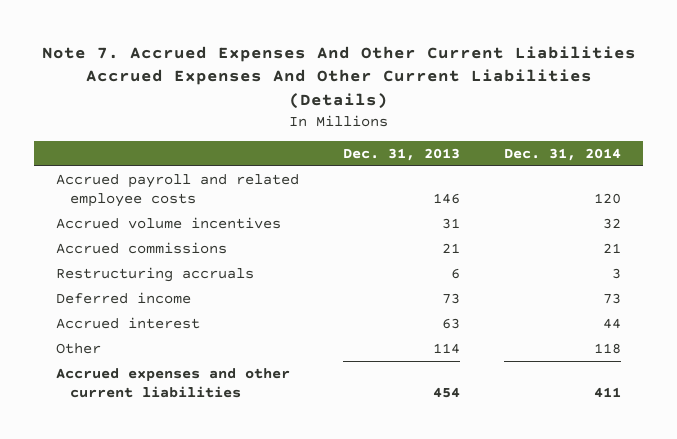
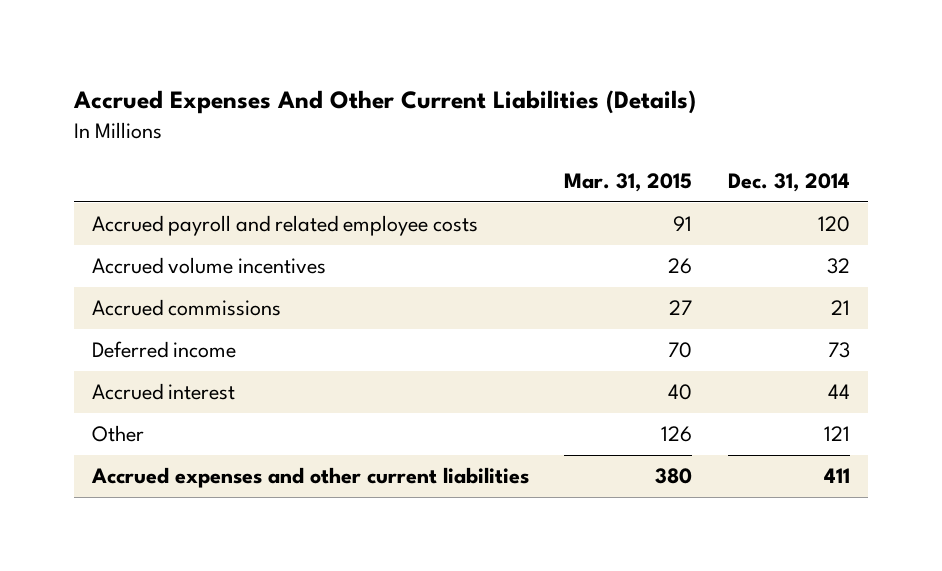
- Note 7. Accrued Expenses And Other Current Liabilities Accrued Expenses And Other Current Liabilities (Details)
+ Accrued Expenses And Other Current Liabilities (Details)
- | Dec. 31, 2013 | Dec. 31, 2014
+ | Mar. 31, 2015 | Dec. 31, 2014
- Restructuring accruals | 6 | 3
- Other | 114 | 118
+ Other | 126 | 121

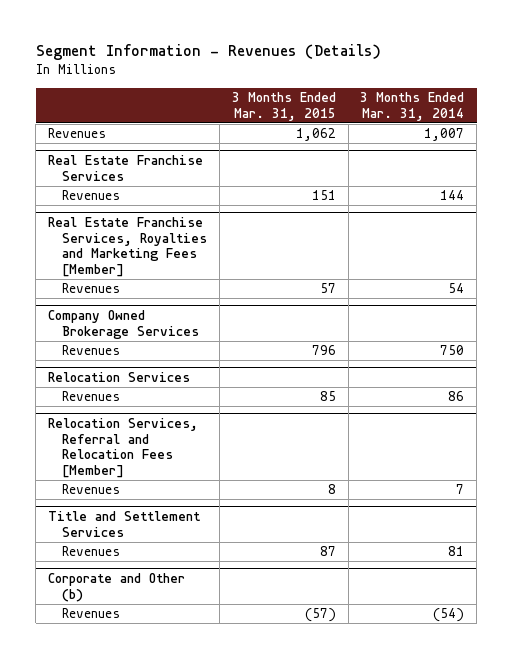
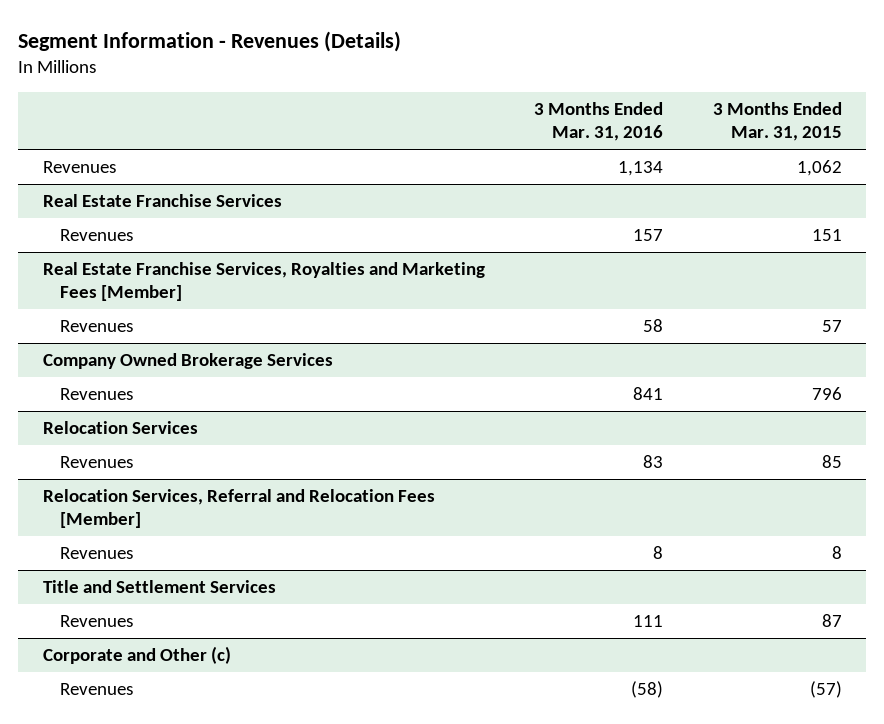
- | 3 Months Ended Mar. 31, 2015 | 3 Months Ended Mar. 31, 2014
+ | 3 Months Ended Mar. 31, 2016 | 3 Months Ended Mar. 31, 2015
- Corporate and Other (b)
+ Corporate and Other (c)

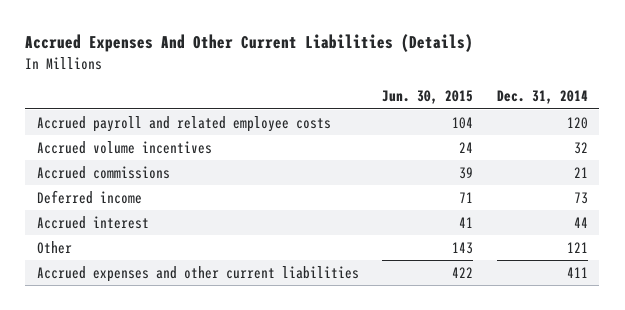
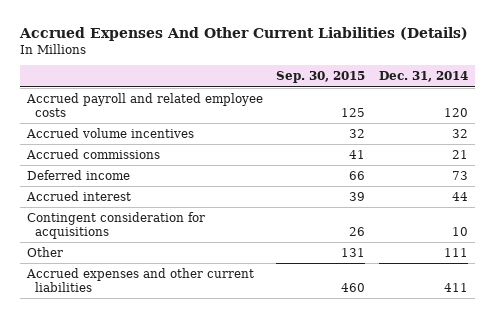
- | Jun. 30, 2015 | Dec. 31, 2014
+ | Sep. 30, 2015 | Dec. 31, 2014
- Other | 143 | 121
+ Contingent consideration for acquisitions | 26 | 10
+ Other | 131 | 111

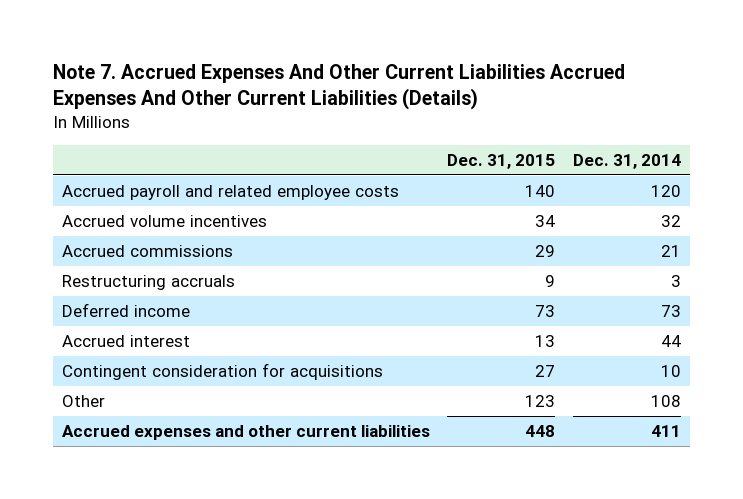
- Accrued Expenses And Other Current Liabilities (Details)
+ Note 7. Accrued Expenses And Other Current Liabilities Accrued Expenses And Other Current Liabilities (Details)
- | Sep. 30, 2015 | Dec. 31, 2014
+ | Dec. 31, 2015 | Dec. 31, 2014
+ Restructuring accruals | 9 | 3
- Other | 131 | 111
+ Other | 123 | 108

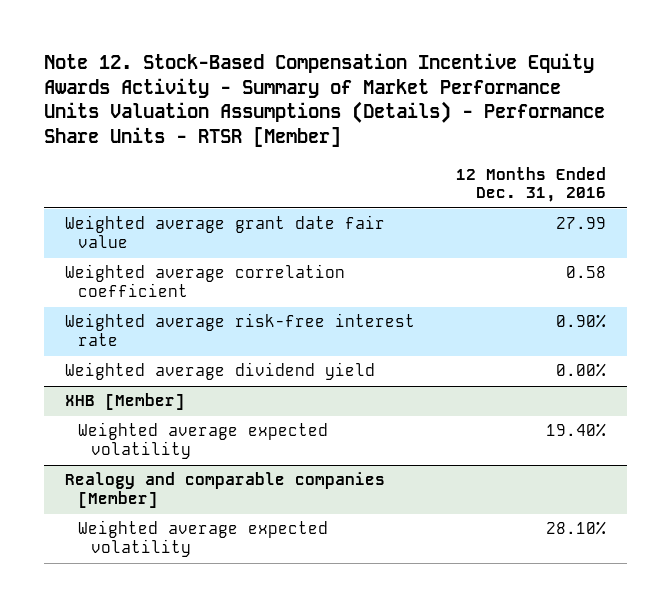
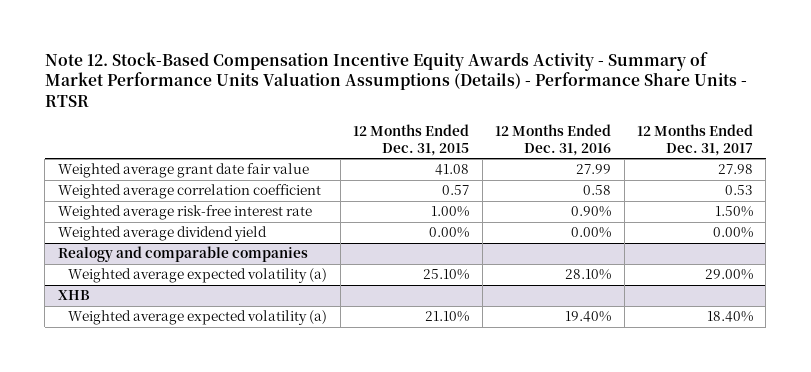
- Note 12. Stock-Based Compensation Incentive Equity Awards Activity - Summary of Market Performance Units Valuation Assumptions (Details) - Performance Share Units - RTSR [Member]
+ Note 12. Stock-Based Compensation Incentive Equity Awards Activity - Summary of Market Performance Units Valuation Assumptions (Details) - Performance Share Units - RTSR
- | 12 Months Ended Dec. 31, 2016
+ | 12 Months Ended Dec. 31, 2015 | 12 Months Ended Dec. 31, 2016 | 12 Months Ended Dec. 31, 2017
- XHB [Member]
- Weighted average expected volatility | 19.40%
- Realogy and comparable companies [Member]
- Weighted average expected volatility | 28.10%
+ Realogy and comparable companies
+ Weighted average expected volatility (a) | 25.10% | 28.10% | 29.00%
+ XHB
+ Weighted average expected volatility (a) | 21.10% | 19.40% | 18.40%

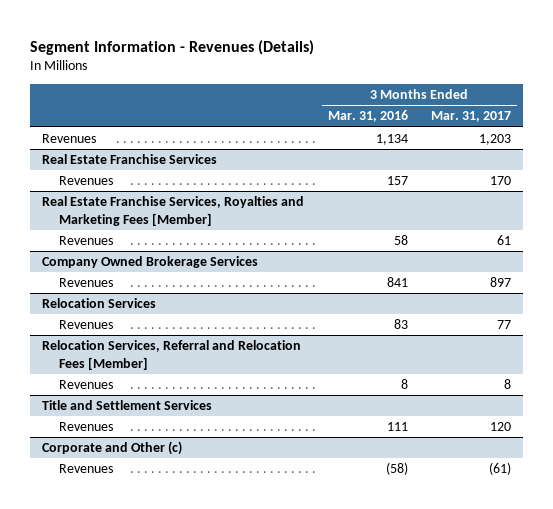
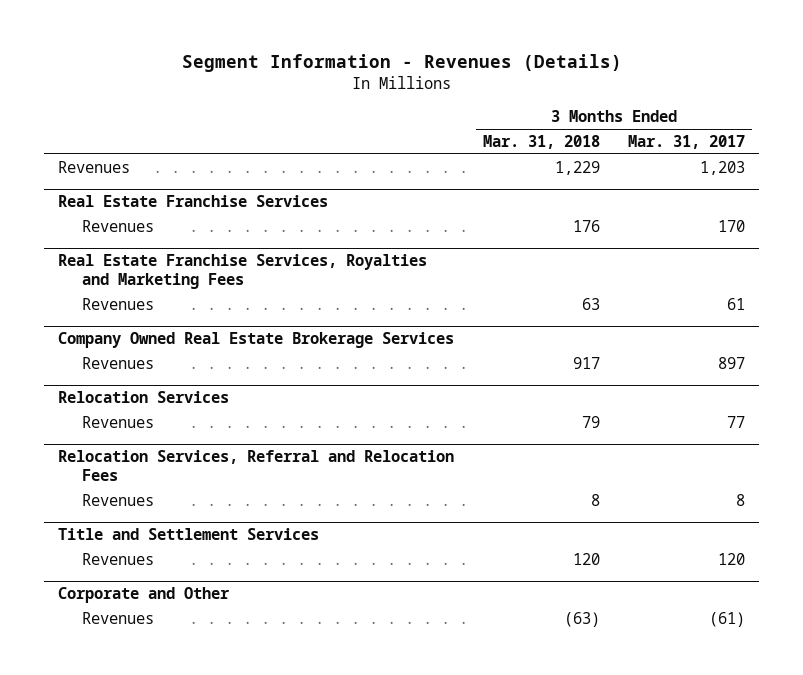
- | 3 Months Ended Mar. 31, 2016 | 3 Months Ended Mar. 31, 2017
+ | 3 Months Ended Mar. 31, 2018 | 3 Months Ended Mar. 31, 2017
- Real Estate Franchise Services, Royalties and Marketing Fees [Member]
+ Real Estate Franchise Services, Royalties and Marketing Fees
- Company Owned Brokerage Services
+ Company Owned Real Estate Brokerage Services
- Relocation Services, Referral and Relocation Fees [Member]
+ Relocation Services, Referral and Relocation Fees
- Corporate and Other (c)
+ Corporate and Other

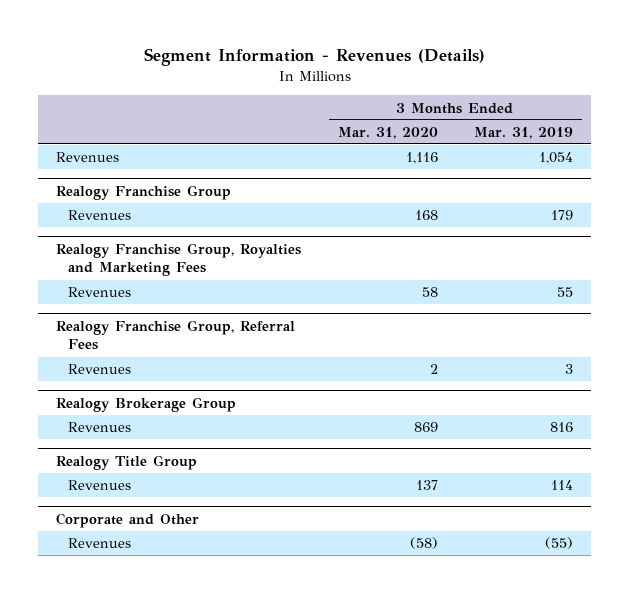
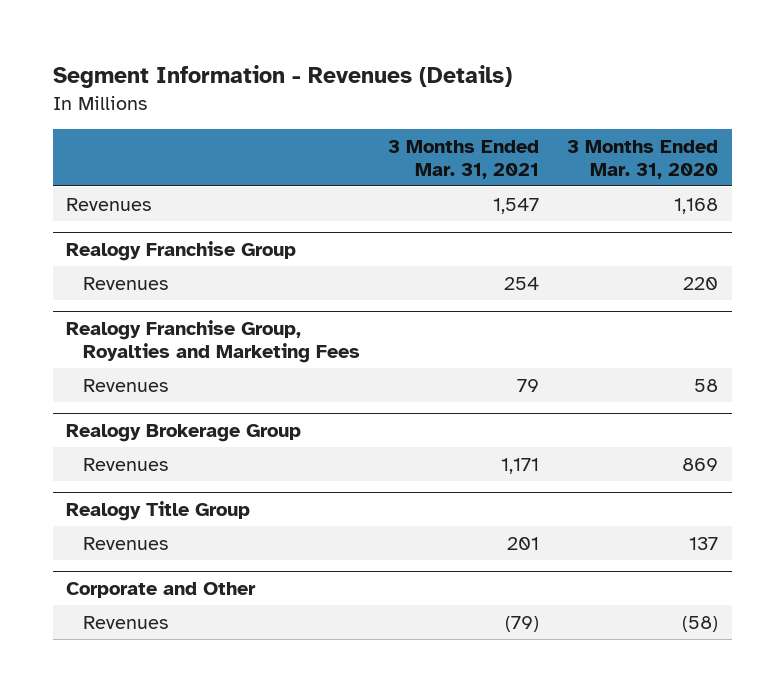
- | 3 Months Ended Mar. 31, 2020 | 3 Months Ended Mar. 31, 2019
+ | 3 Months Ended Mar. 31, 2021 | 3 Months Ended Mar. 31, 2020
- Revenues | 1,116 | 1,054
+ Revenues | 1,547 | 1,168
@ Realogy Franchise Group
- Revenues | 168 | 179
+ Revenues | 254 | 220
- Realogy Franchise Group, Referral Fees
- Revenues | 2 | 3

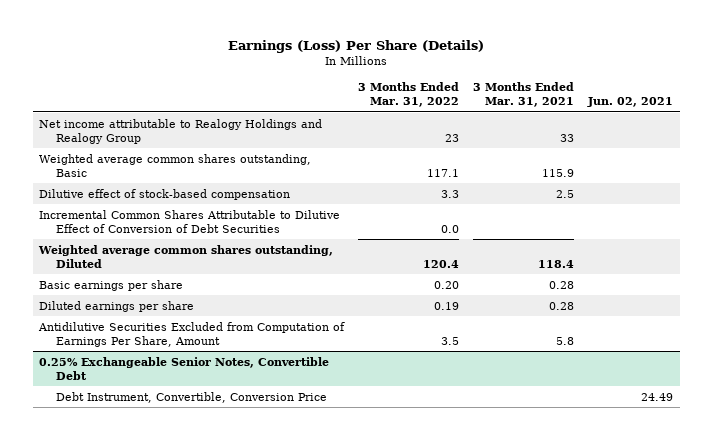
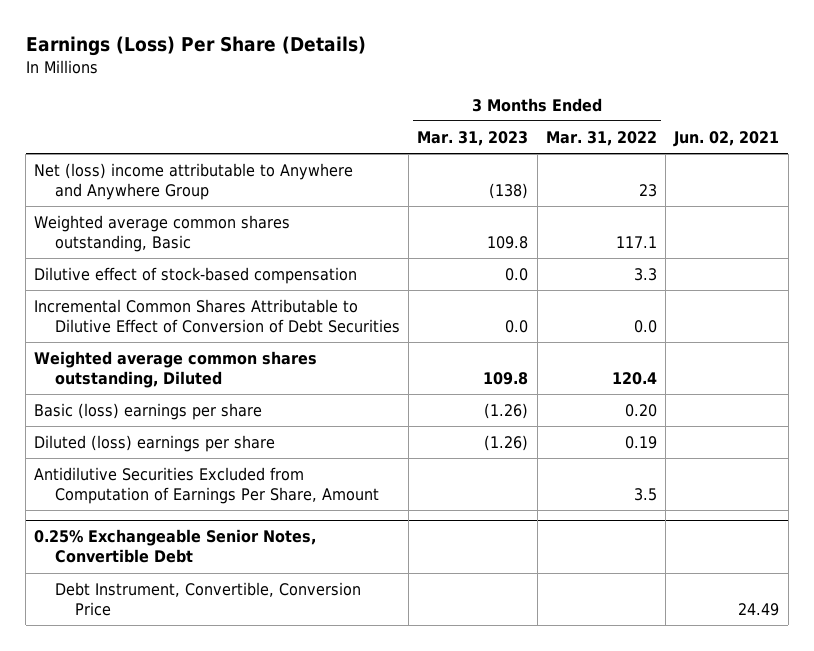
- | 3 Months Ended Mar. 31, 2022 | 3 Months Ended Mar. 31, 2021 | Jun. 02, 2021
+ | 3 Months Ended Mar. 31, 2023 | 3 Months Ended Mar. 31, 2022 | Jun. 02, 2021
- Net income attributable to Realogy Holdings and Realogy Group | 23 | 33 |
+ Net (loss) income attributable to Anywhere and Anywhere Group | (138) | 23 |
- Basic earnings per share | 0.20 | 0.28 |
- Diluted earnings per share | 0.19 | 0.28 |
+ Basic (loss) earnings per share | (1.26) | 0.20 |
+ Diluted (loss) earnings per share | (1.26) | 0.19 |

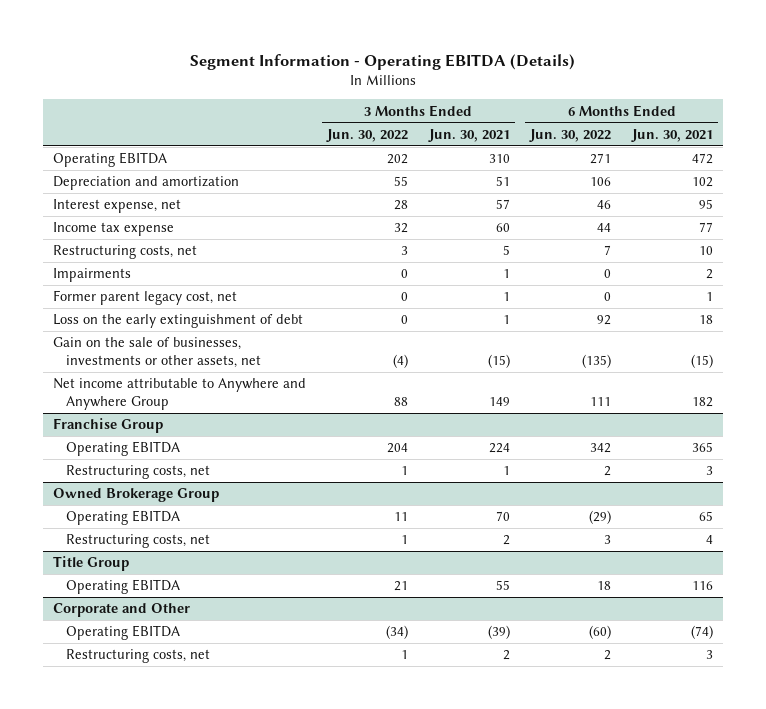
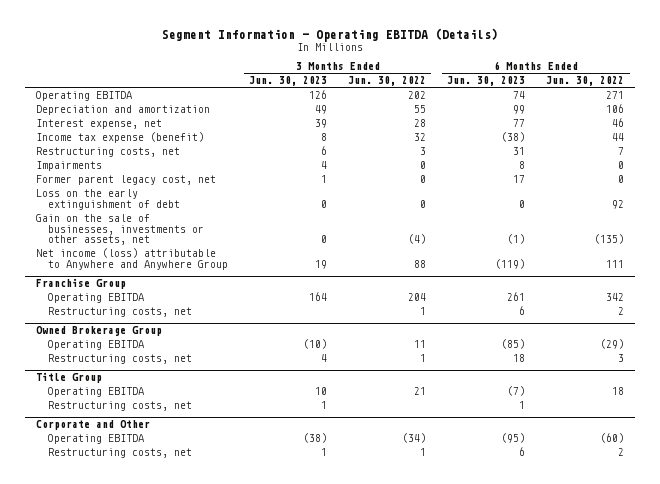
- | 3 Months Ended Jun. 30, 2022 | 3 Months Ended Jun. 30, 2021 | 6 Months Ended Jun. 30, 2022 | 6 Months Ended Jun. 30, 2021
+ | 3 Months Ended Jun. 30, 2023 | 3 Months Ended Jun. 30, 2022 | 6 Months Ended Jun. 30, 2023 | 6 Months Ended Jun. 30, 2022
- Income tax expense | 32 | 60 | 44 | 77
+ Income tax expense (benefit) | 8 | 32 | (38) | 44
- Net income attributable to Anywhere and Anywhere Group | 88 | 149 | 111 | 182
+ Net income (loss) attributable to Anywhere and Anywhere Group | 19 | 88 | (119) | 111
@ Title Group
+ Restructuring costs, net | 1 | | 1 |

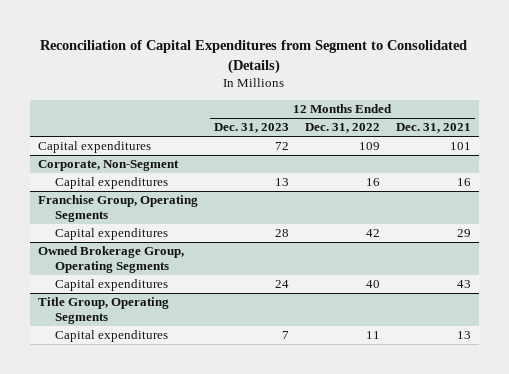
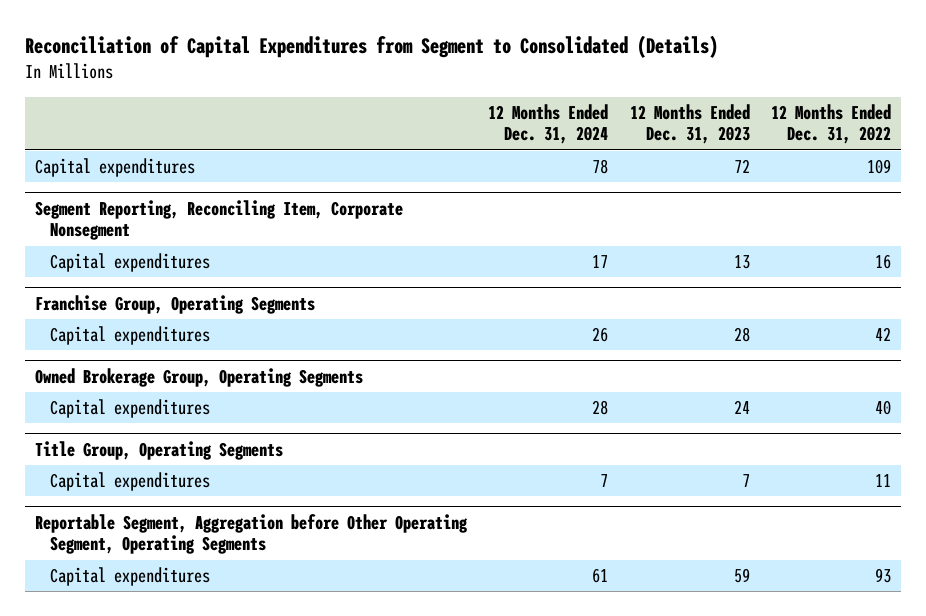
- | 12 Months Ended Dec. 31, 2023 | 12 Months Ended Dec. 31, 2022 | 12 Months Ended Dec. 31, 2021
+ | 12 Months Ended Dec. 31, 2024 | 12 Months Ended Dec. 31, 2023 | 12 Months Ended Dec. 31, 2022
- Corporate, Non-Segment
+ Segment Reporting, Reconciling Item, Corporate Nonsegment
+ Reportable Segment, Aggregation before Other Operating Segment, Operating Segments
+ Capital expenditures | 61 | 59 | 93

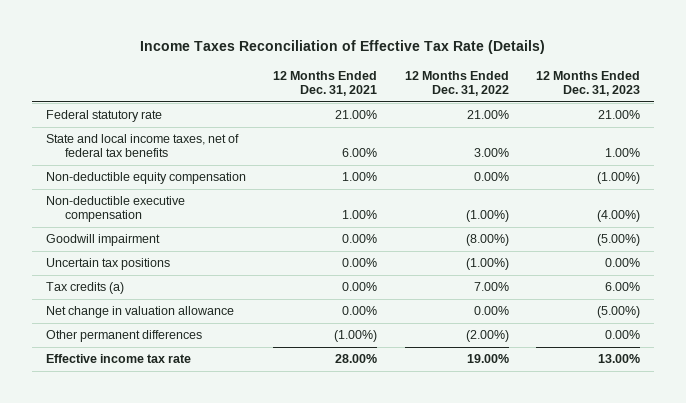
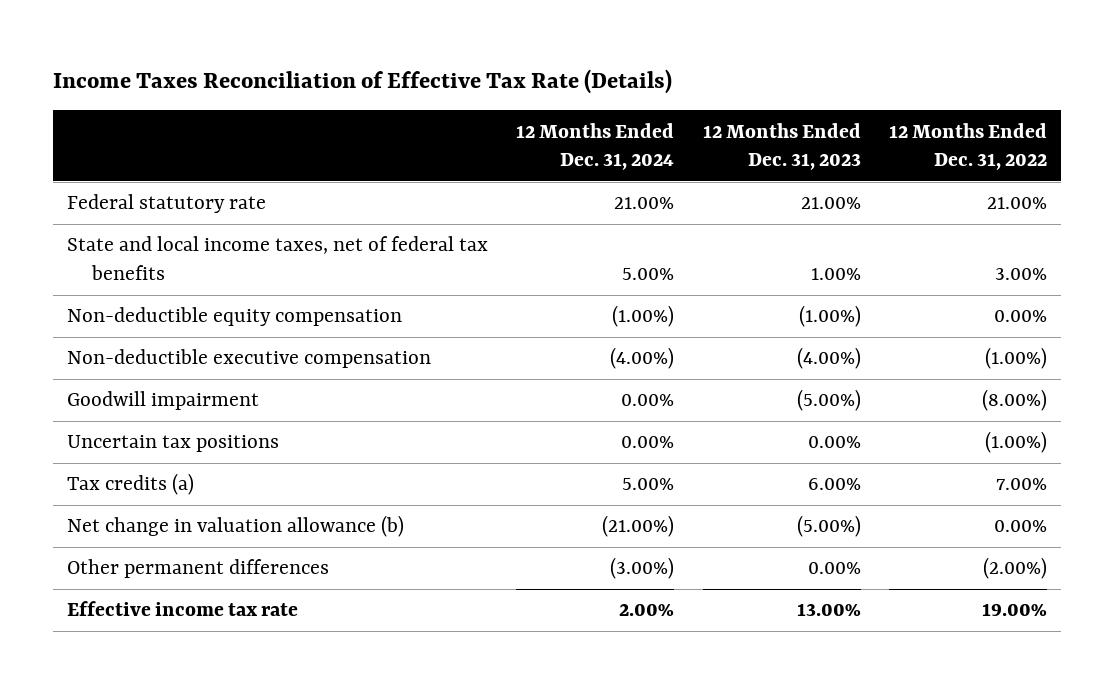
- | 12 Months Ended Dec. 31, 2021 | 12 Months Ended Dec. 31, 2022 | 12 Months Ended Dec. 31, 2023
+ | 12 Months Ended Dec. 31, 2024 | 12 Months Ended Dec. 31, 2023 | 12 Months Ended Dec. 31, 2022
- Net change in valuation allowance | 0.00% | 0.00% | (5.00%)
+ Net change in valuation allowance (b) | (21.00%) | (5.00%) | 0.00%

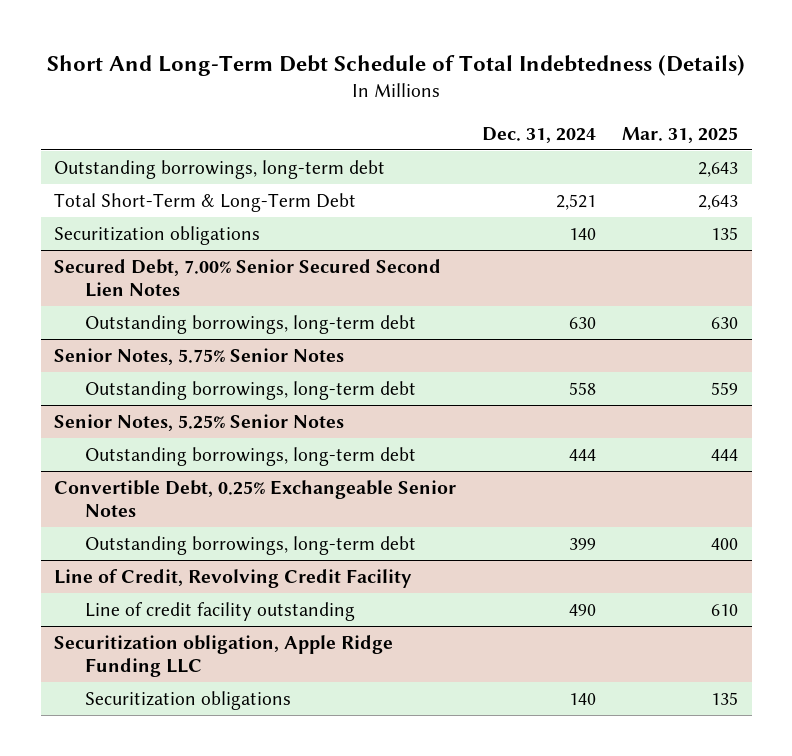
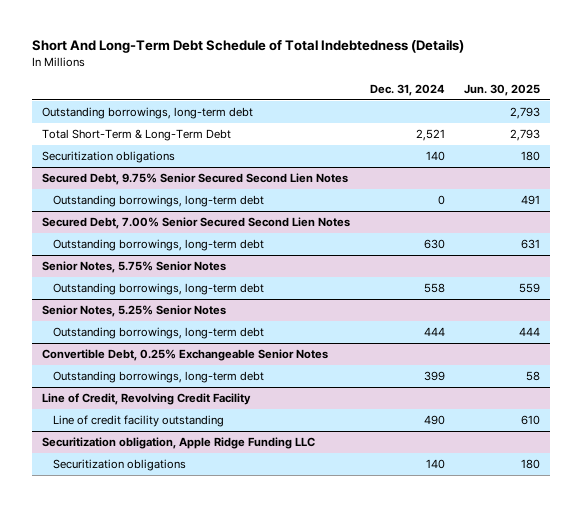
- | Dec. 31, 2024 | Mar. 31, 2025
+ | Dec. 31, 2024 | Jun. 30, 2025
+ Secured Debt, 9.75% Senior Secured Second Lien Notes
+ Outstanding borrowings, long-term debt | 0 | 491

